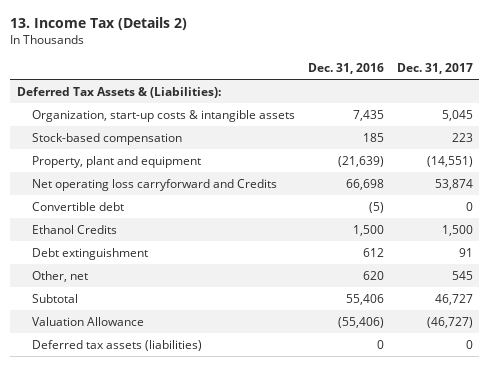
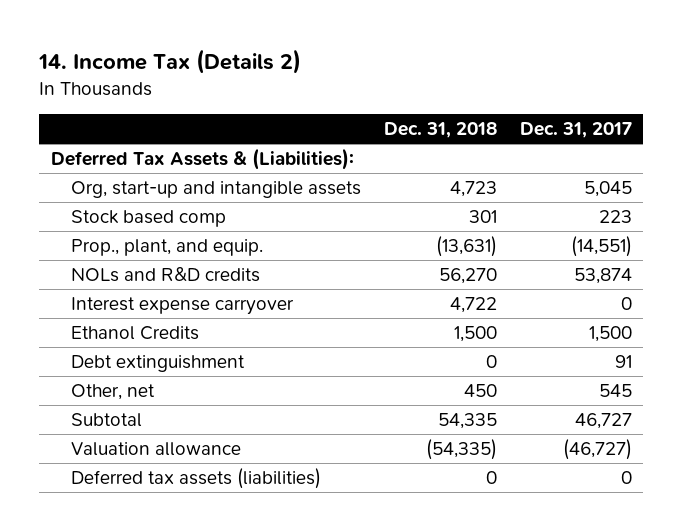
- 13. Income Tax (Details 2)
+ 14. Income Tax (Details 2)
- | Dec. 31, 2016 | Dec. 31, 2017
+ | Dec. 31, 2018 | Dec. 31, 2017
- Organization, start-up costs & intangible assets | 7,435 | 5,045
- Stock-based compensation | 185 | 223
- Property, plant and equipment | (21,639) | (14,551)
- Net operating loss carryforward and Credits | 66,698 | 53,874
- Convertible debt | (5) | 0
+ Org, start-up and intangible assets | 4,723 | 5,045
+ Stock based comp | 301 | 223
+ Prop., plant, and equip. | (13,631) | (14,551)
+ NOLs and R&D credits | 56,270 | 53,874
+ Interest expense carryover | 4,722 | 0
- Valuation Allowance | (55,406) | (46,727)
+ Valuation allowance | (54,335) | (46,727)

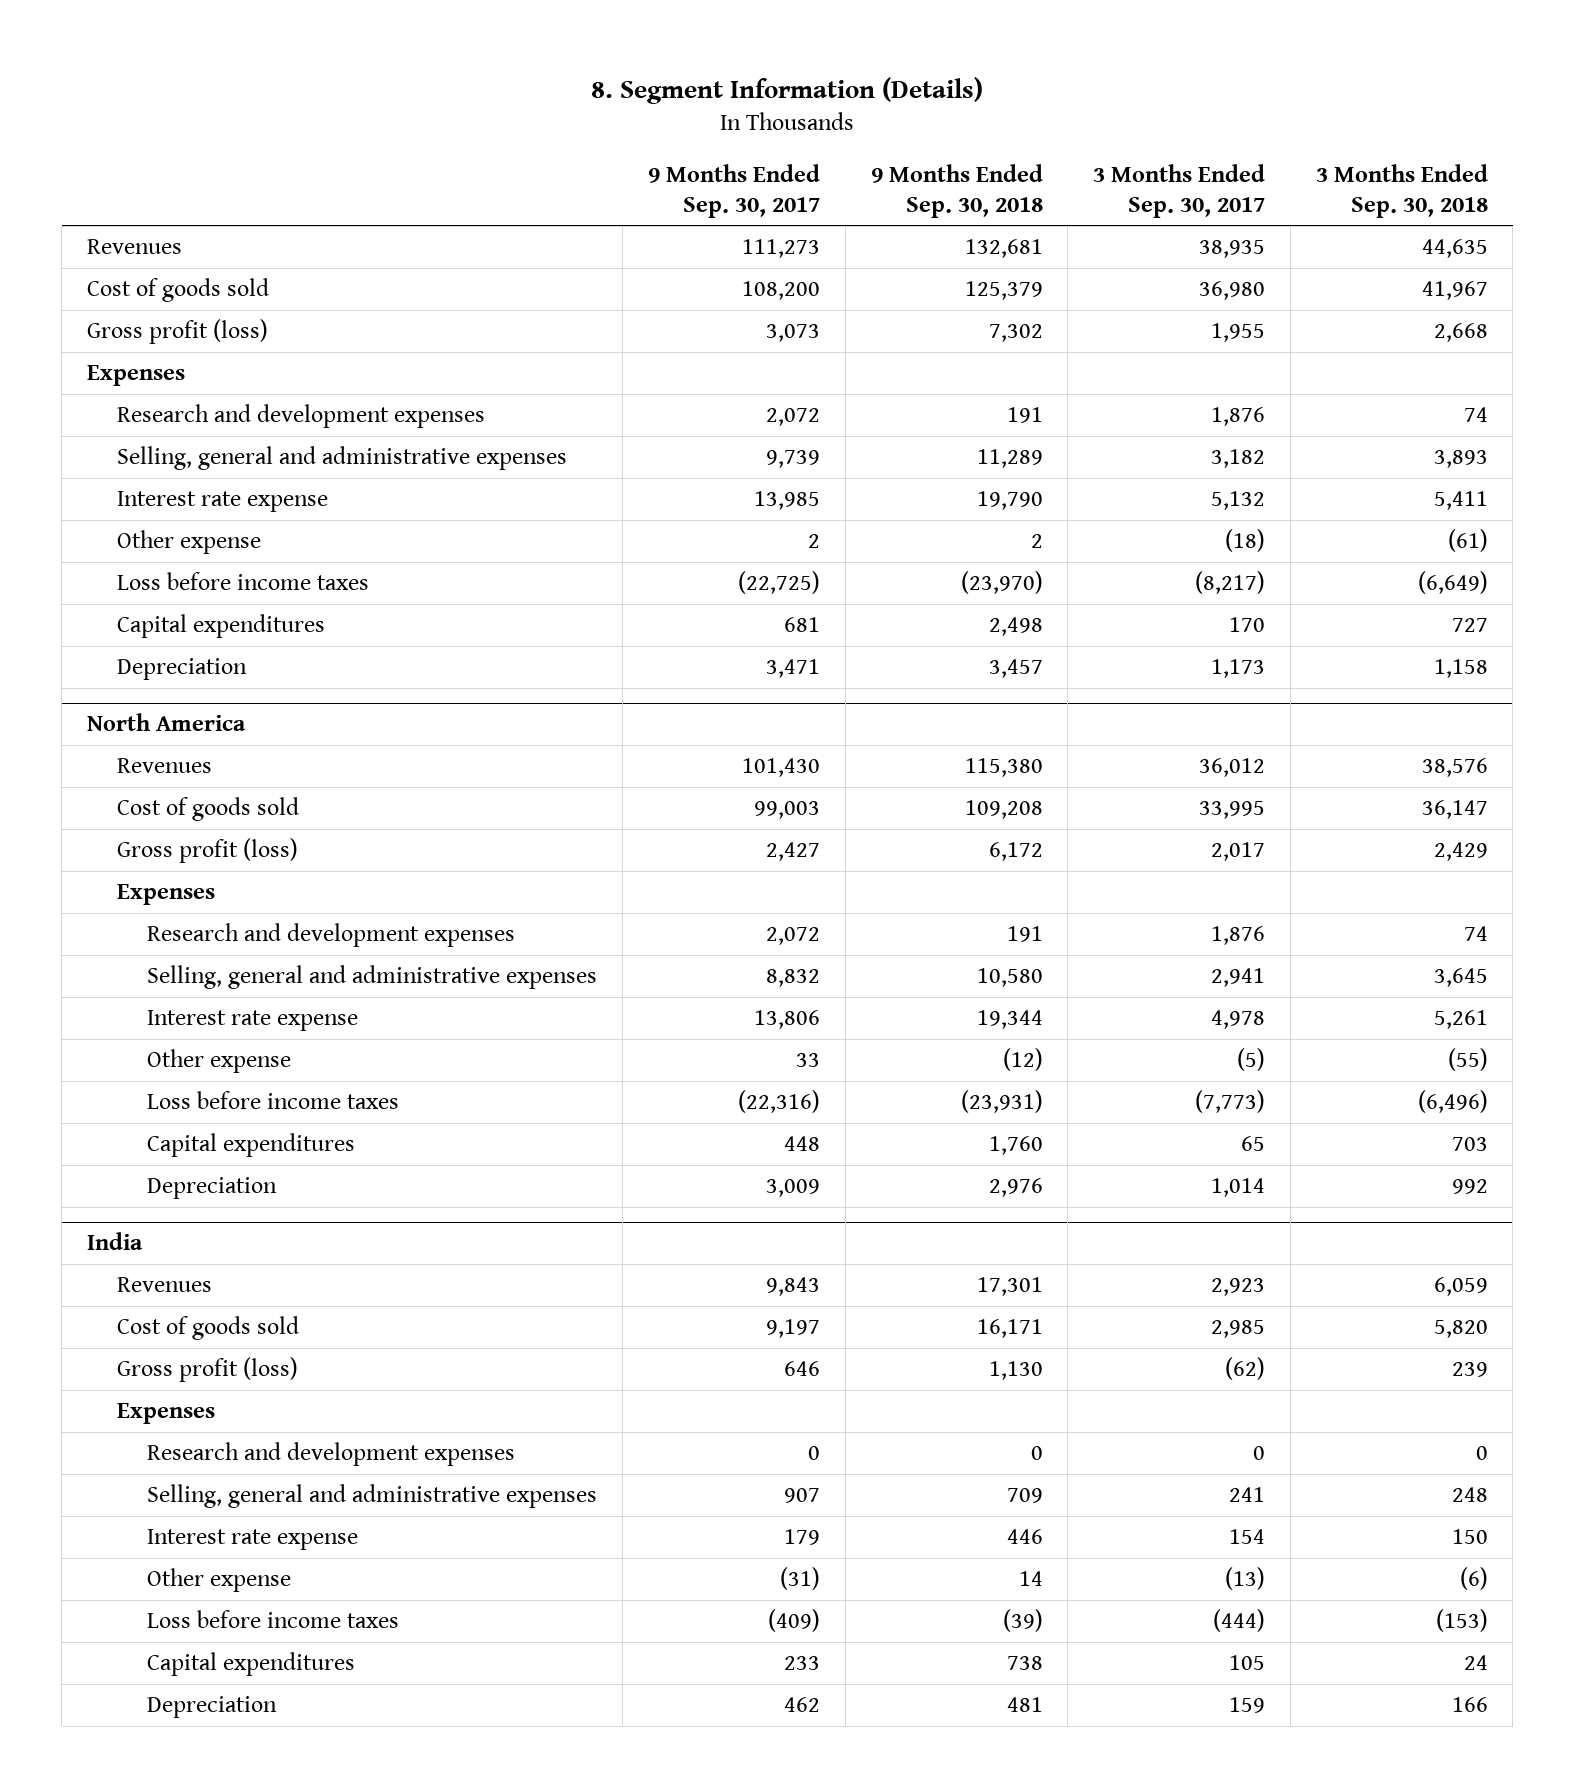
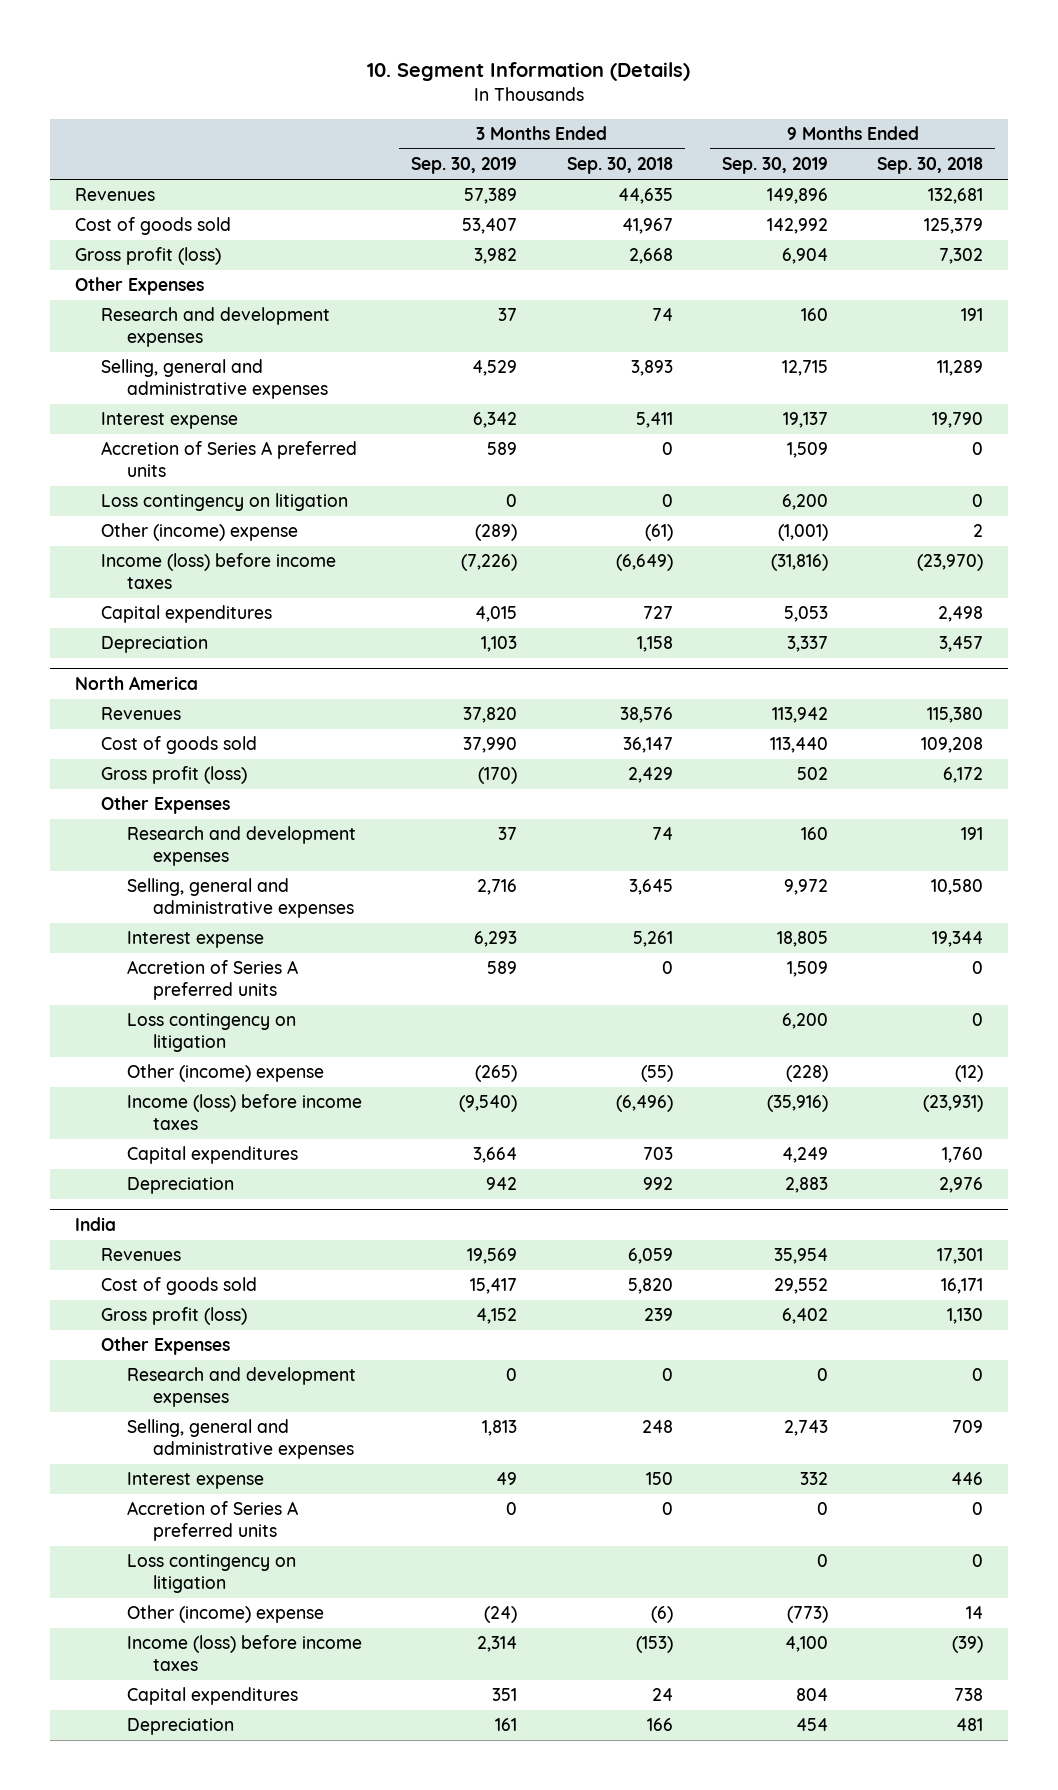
- 8. Segment Information (Details)
+ 10. Segment Information (Details)
- | 9 Months Ended Sep. 30, 2017 | 9 Months Ended Sep. 30, 2018 | 3 Months Ended Sep. 30, 2017 | 3 Months Ended Sep. 30, 2018
+ | 3 Months Ended Sep. 30, 2019 | 3 Months Ended Sep. 30, 2018 | 9 Months Ended Sep. 30, 2019 | 9 Months Ended Sep. 30, 2018
- Expenses
+ Other Expenses
- Interest rate expense | 13,985 | 19,790 | 5,132 | 5,411
- Other expense | 2 | 2 | (18) | (61)
- Loss before income taxes | (22,725) | (23,970) | (8,217) | (6,649)
+ Interest expense | 6,342 | 5,411 | 19,137 | 19,790
+ Accretion of Series A preferred units | 589 | 0 | 1,509 | 0
+ Loss contingency on litigation | 0 | 0 | 6,200 | 0
+ Other (income) expense | (289) | (61) | (1,001) | 2
+ Income (loss) before income taxes | (7,226) | (6,649) | (31,816) | (23,970)
@ North America
- Expenses
+ Other Expenses
- Interest rate expense | 13,806 | 19,344 | 4,978 | 5,261
- Other expense | 33 | (12) | (5) | (55)
- Loss before income taxes | (22,316) | (23,931) | (7,773) | (6,496)
+ Interest expense | 6,293 | 5,261 | 18,805 | 19,344
+ Accretion of Series A preferred units | 589 | 0 | 1,509 | 0
+ Loss contingency on litigation | | | 6,200 | 0
+ Other (income) expense | (265) | (55) | (228) | (12)
+ Income (loss) before income taxes | (9,540) | (6,496) | (35,916) | (23,931)
@ India
- Expenses
+ Other Expenses
- Interest rate expense | 179 | 446 | 154 | 150
- Other expense | (31) | 14 | (13) | (6)
- Loss before income taxes | (409) | (39) | (444) | (153)
+ Interest expense | 49 | 150 | 332 | 446
+ Accretion of Series A preferred units | 0 | 0 | 0 | 0
+ Loss contingency on litigation | | | 0 | 0
+ Other (income) expense | (24) | (6) | (773) | 14
+ Income (loss) before income taxes | 2,314 | (153) | 4,100 | (39)

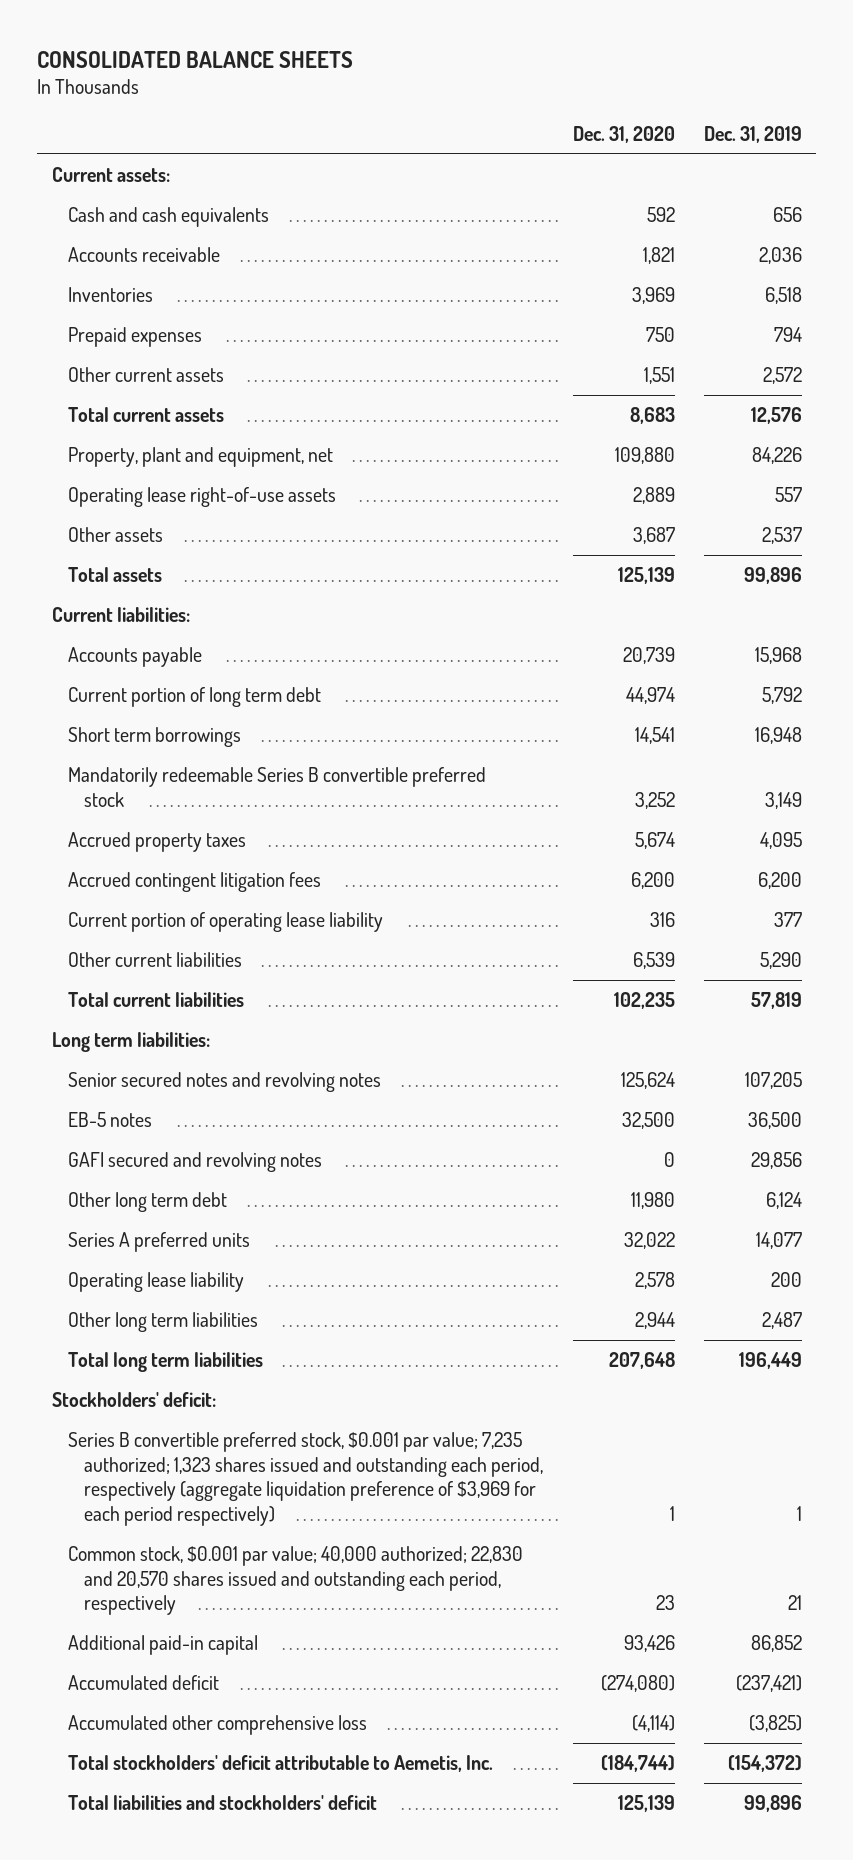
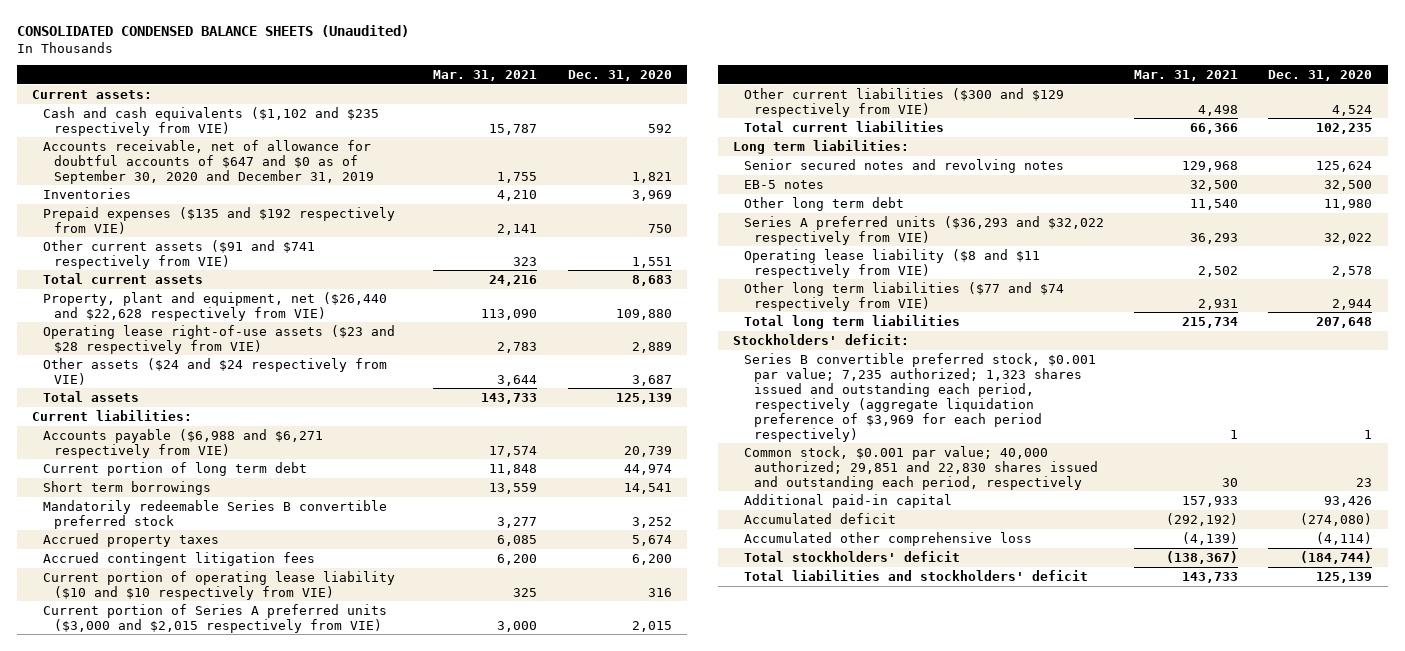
- CONSOLIDATED BALANCE SHEETS
+ CONSOLIDATED CONDENSED BALANCE SHEETS (Unaudited)
- | Dec. 31, 2020 | Dec. 31, 2019
+ | Mar. 31, 2021 | Dec. 31, 2020
- Cash and cash equivalents | 592 | 656
- Accounts receivable | 1,821 | 2,036
+ Cash and cash equivalents ($1,102 and $235 respectively from VIE) | 15,787 | 592
+ Accounts receivable, net of allowance for doubtful accounts of $647 and $0 as of September 30, 2020 and December 31, 2019 | 1,755 | 1,821
- Prepaid expenses | 750 | 794
- Other current assets | 1,551 | 2,572
+ Prepaid expenses ($135 and $192 respectively from VIE) | 2,141 | 750
+ Other current assets ($91 and $741 respectively from VIE) | 323 | 1,551
- Property, plant and equipment, net | 109,880 | 84,226
- Operating lease right-of-use assets | 2,889 | 557
- Other assets | 3,687 | 2,537
+ Property, plant and equipment, net ($26,440 and $22,628 respectively from VIE) | 113,090 | 109,880
+ Operating lease right-of-use assets ($23 and $28 respectively from VIE) | 2,783 | 2,889
+ Other assets ($24 and $24 respectively from VIE) | 3,644 | 3,687
- Accounts payable | 20,739 | 15,968
+ Accounts payable ($6,988 and $6,271 respectively from VIE) | 17,574 | 20,739
- Current portion of operating lease liability | 316 | 377
- Other current liabilities | 6,539 | 5,290
+ Current portion of operating lease liability ($10 and $10 respectively from VIE) | 325 | 316
+ Current portion of Series A preferred units ($3,000 and $2,015 respectively from VIE) | 3,000 | 2,015
+ Other current liabilities ($300 and $129 respectively from VIE) | 4,498 | 4,524
- GAFI secured and revolving notes | 0 | 29,856
- Series A preferred units | 32,022 | 14,077
- Operating lease liability | 2,578 | 200
- Other long term liabilities | 2,944 | 2,487
+ Series A preferred units ($36,293 and $32,022 respectively from VIE) | 36,293 | 32,022
+ Operating lease liability ($8 and $11 respectively from VIE) | 2,502 | 2,578
+ Other long term liabilities ($77 and $74 respectively from VIE) | 2,931 | 2,944
- Common stock, $0.001 par value; 40,000 authorized; 22,830 and 20,570 shares issued and outstanding each period, respectively | 23 | 21
+ Common stock, $0.001 par value; 40,000 authorized; 29,851 and 22,830 shares issued and outstanding each period, respectively | 30 | 23
- Total stockholders' deficit attributable to Aemetis, Inc. | (184,744) | (154,372)
+ Total stockholders' deficit | (138,367) | (184,744)

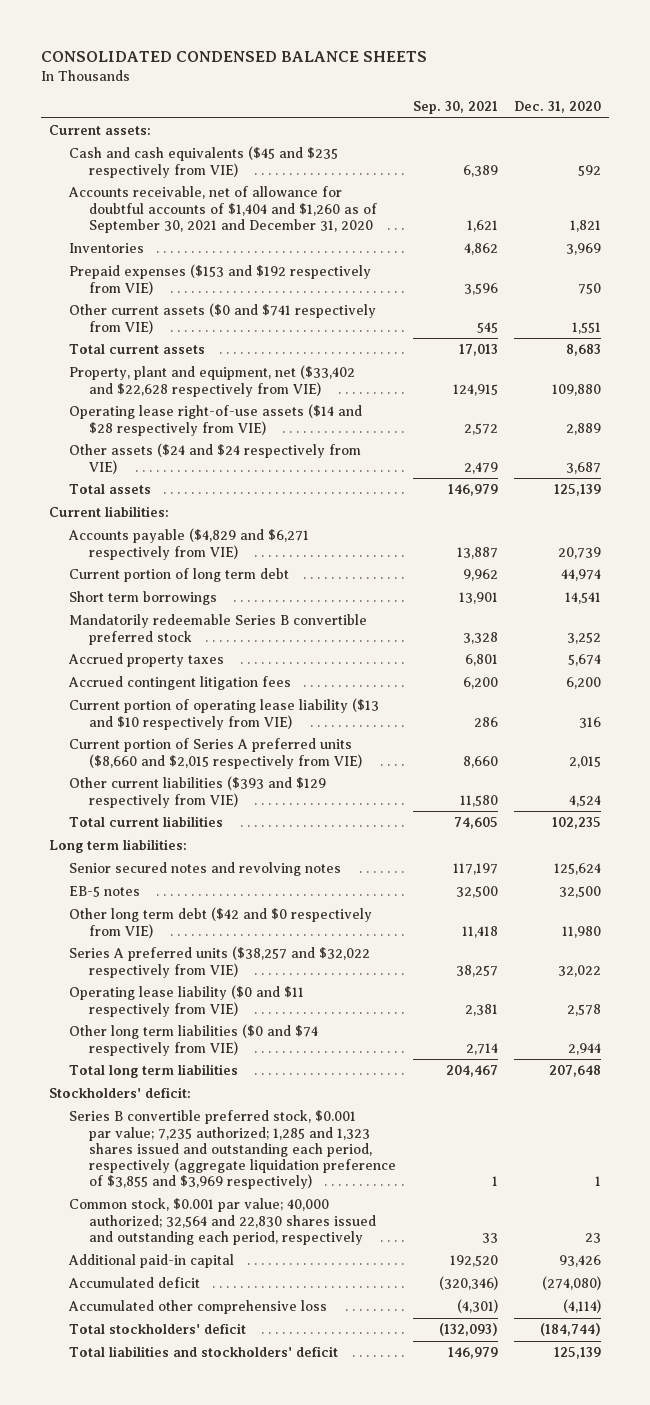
- CONSOLIDATED CONDENSED BALANCE SHEETS (Unaudited)
+ CONSOLIDATED CONDENSED BALANCE SHEETS
- | Mar. 31, 2021 | Dec. 31, 2020
+ | Sep. 30, 2021 | Dec. 31, 2020
- Cash and cash equivalents ($1,102 and $235 respectively from VIE) | 15,787 | 592
- Accounts receivable, net of allowance for doubtful accounts of $647 and $0 as of September 30, 2020 and December 31, 2019 | 1,755 | 1,821
+ Cash and cash equivalents ($45 and $235 respectively from VIE) | 6,389 | 592
+ Accounts receivable, net of allowance for doubtful accounts of $1,404 and $1,260 as of September 30, 2021 and December 31, 2020 | 1,621 | 1,821
- Prepaid expenses ($135 and $192 respectively from VIE) | 2,141 | 750
- Other current assets ($91 and $741 respectively from VIE) | 323 | 1,551
+ Prepaid expenses ($153 and $192 respectively from VIE) | 3,596 | 750
+ Other current assets ($0 and $741 respectively from VIE) | 545 | 1,551
- Property, plant and equipment, net ($26,440 and $22,628 respectively from VIE) | 113,090 | 109,880
- Operating lease right-of-use assets ($23 and $28 respectively from VIE) | 2,783 | 2,889
+ Property, plant and equipment, net ($33,402 and $22,628 respectively from VIE) | 124,915 | 109,880
+ Operating lease right-of-use assets ($14 and $28 respectively from VIE) | 2,572 | 2,889
- Accounts payable ($6,988 and $6,271 respectively from VIE) | 17,574 | 20,739
+ Accounts payable ($4,829 and $6,271 respectively from VIE) | 13,887 | 20,739
- Current portion of operating lease liability ($10 and $10 respectively from VIE) | 325 | 316
- Current portion of Series A preferred units ($3,000 and $2,015 respectively from VIE) | 3,000 | 2,015
- Other current liabilities ($300 and $129 respectively from VIE) | 4,498 | 4,524
+ Current portion of operating lease liability ($13 and $10 respectively from VIE) | 286 | 316
+ Current portion of Series A preferred units ($8,660 and $2,015 respectively from VIE) | 8,660 | 2,015
+ Other current liabilities ($393 and $129 respectively from VIE) | 11,580 | 4,524
- Other long term debt | 11,540 | 11,980
- Series A preferred units ($36,293 and $32,022 respectively from VIE) | 36,293 | 32,022
- Operating lease liability ($8 and $11 respectively from VIE) | 2,502 | 2,578
- Other long term liabilities ($77 and $74 respectively from VIE) | 2,931 | 2,944
+ Other long term debt ($42 and $0 respectively from VIE) | 11,418 | 11,980
+ Series A preferred units ($38,257 and $32,022 respectively from VIE) | 38,257 | 32,022
+ Operating lease liability ($0 and $11 respectively from VIE) | 2,381 | 2,578
+ Other long term liabilities ($0 and $74 respectively from VIE) | 2,714 | 2,944
- Series B convertible preferred stock, $0.001 par value; 7,235 authorized; 1,323 shares issued and outstanding each period, respectively (aggregate liquidation preference of $3,969 for each period respectively) | 1 | 1
- Common stock, $0.001 par value; 40,000 authorized; 29,851 and 22,830 shares issued and outstanding each period, respectively | 30 | 23
+ Series B convertible preferred stock, $0.001 par value; 7,235 authorized; 1,285 and 1,323 shares issued and outstanding each period, respectively (aggregate liquidation preference of $3,855 and $3,969 respectively) | 1 | 1
+ Common stock, $0.001 par value; 40,000 authorized; 32,564 and 22,830 shares issued and outstanding each period, respectively | 33 | 23

